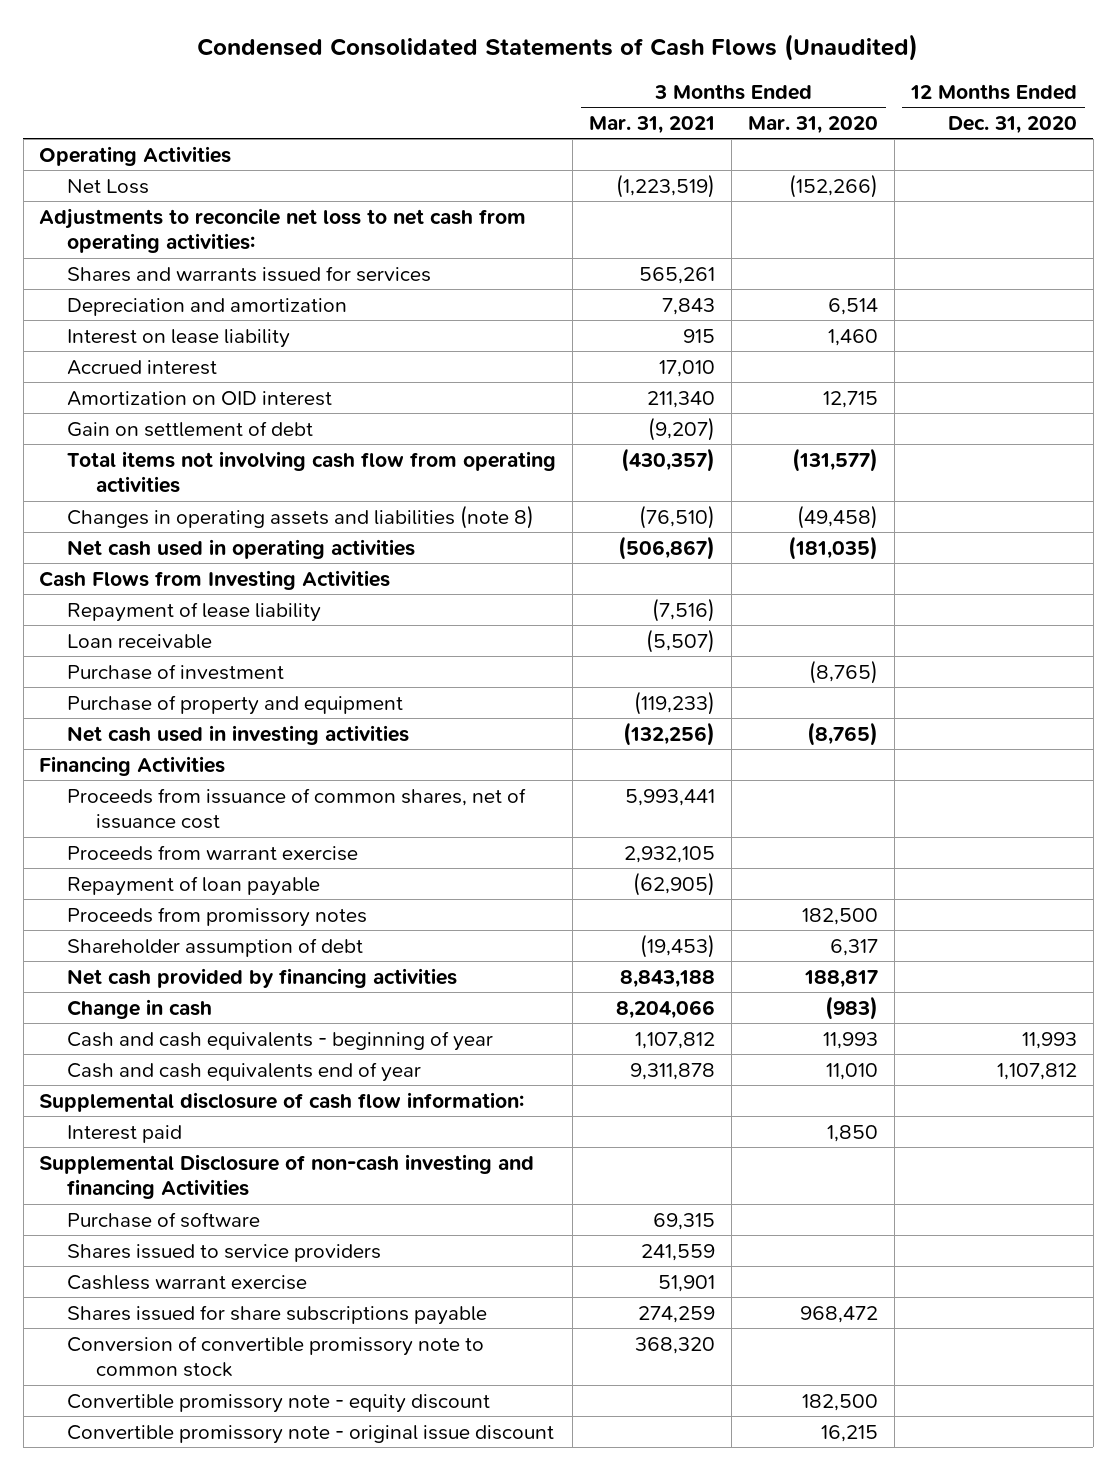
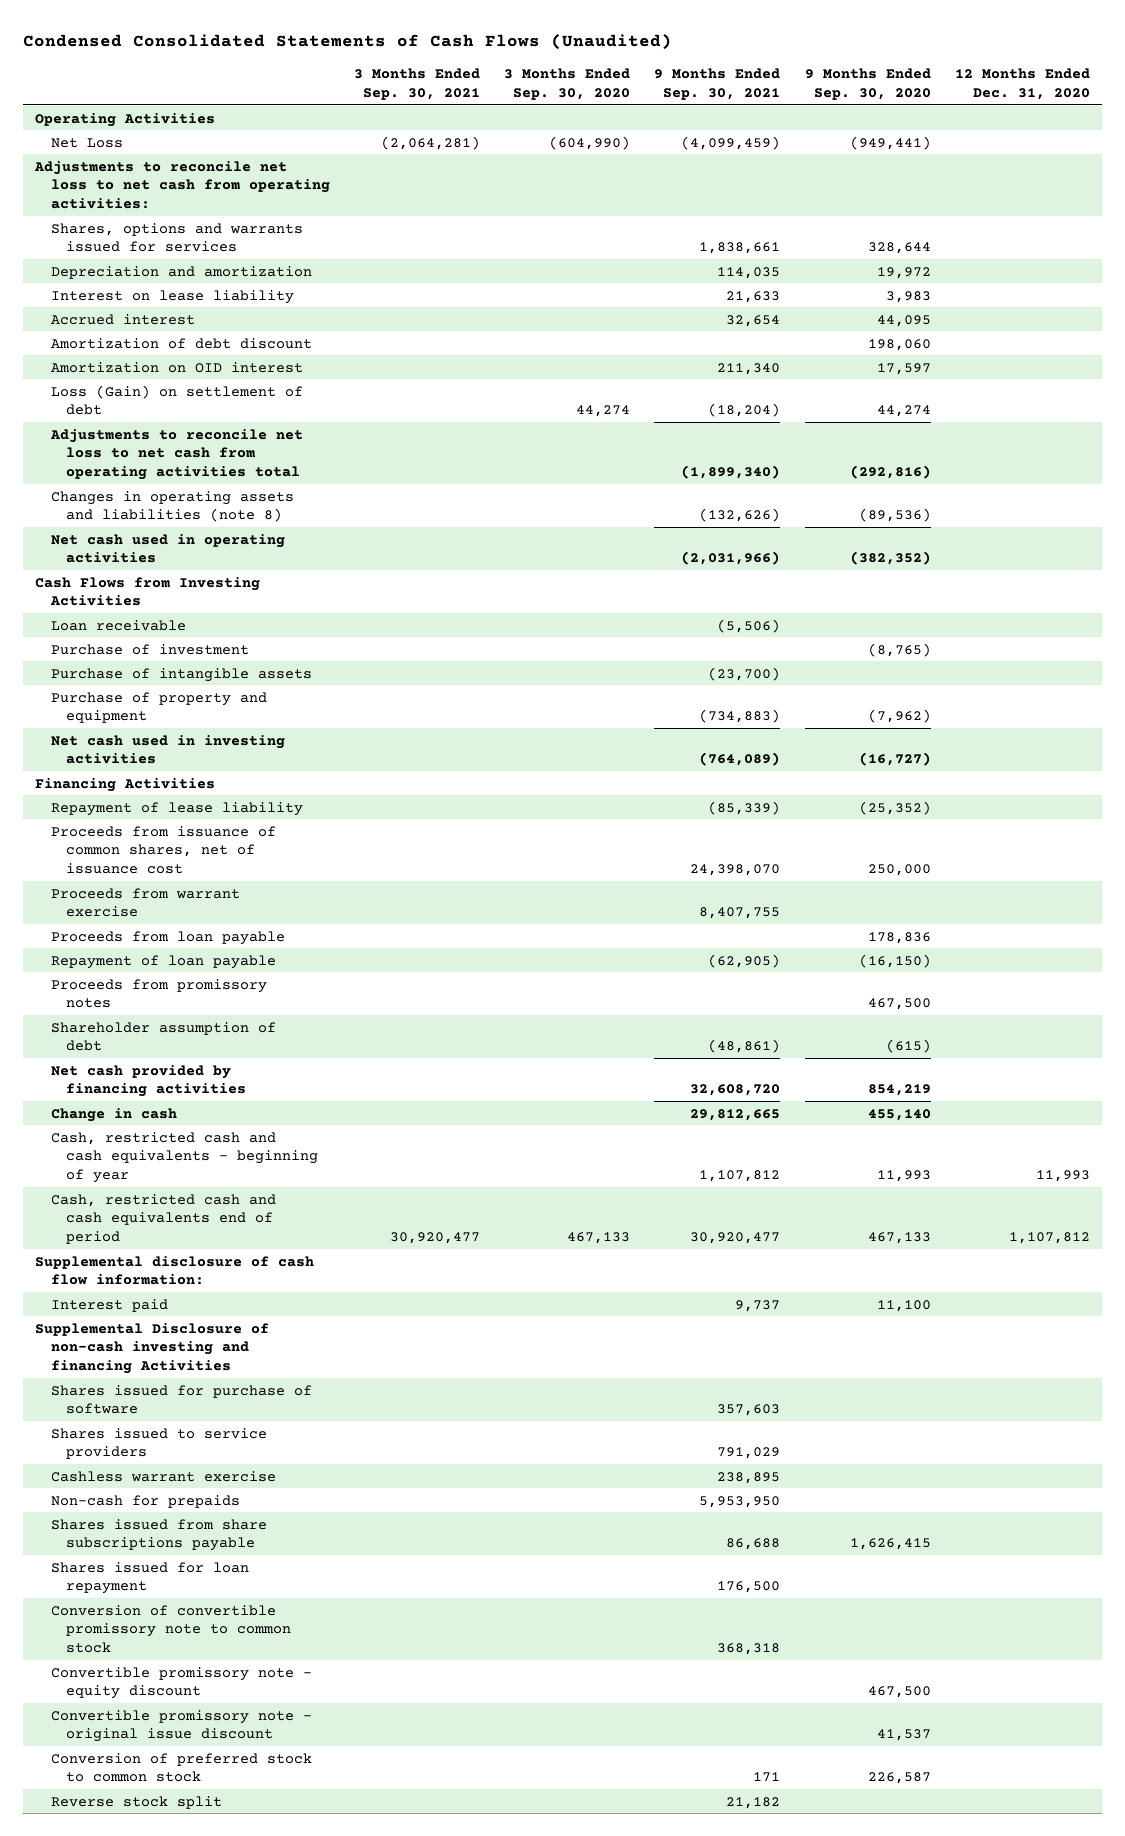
- | 3 Months Ended Mar. 31, 2021 | 3 Months Ended Mar. 31, 2020 | 12 Months Ended Dec. 31, 2020
+ | 3 Months Ended Sep. 30, 2021 | 3 Months Ended Sep. 30, 2020 | 9 Months Ended Sep. 30, 2021 | 9 Months Ended Sep. 30, 2020 | 12 Months Ended Dec. 31, 2020
- Shares and warrants issued for services | 565,261 | |
+ Shares, options and warrants issued for services | | | 1,838,661 | 328,644 |
+ Amortization of debt discount | | | | 198,060 |
- Gain on settlement of debt | (9,207) | |
- Total items not involving cash flow from operating activities | (430,357) | (131,577) |
+ Loss (Gain) on settlement of debt | | 44,274 | (18,204) | 44,274 |
+ Adjustments to reconcile net loss to net cash from operating activities total | | | (1,899,340) | (292,816) |
+ Purchase of intangible assets | | | (23,700) | |
moved down: Repayment of lease liability | | | (85,339) | (25,352) |
+ Proceeds from loan payable | | | | 178,836 |
- Cash and cash equivalents - beginning of year | 1,107,812 | 11,993 | 11,993
- Cash and cash equivalents end of year | 9,311,878 | 11,010 | 1,107,812
+ Cash, restricted cash and cash equivalents - beginning of year | | | 1,107,812 | 11,993 | 11,993
+ Cash, restricted cash and cash equivalents end of period | 30,920,477 | 467,133 | 30,920,477 | 467,133 | 1,107,812
- Purchase of software | 69,315 | |
+ Shares issued for purchase of software | | | 357,603 | |
- Shares issued for share subscriptions payable | 274,259 | 968,472 |
+ Non-cash for prepaids | | | 5,953,950 | |
+ Shares issued from share subscriptions payable | | | 86,688 | 1,626,415 |
+ Shares issued for loan repayment | | | 176,500 | |
+ Conversion of preferred stock to common stock | | | 171 | 226,587 |
+ Reverse stock split | | | 21,182 | |

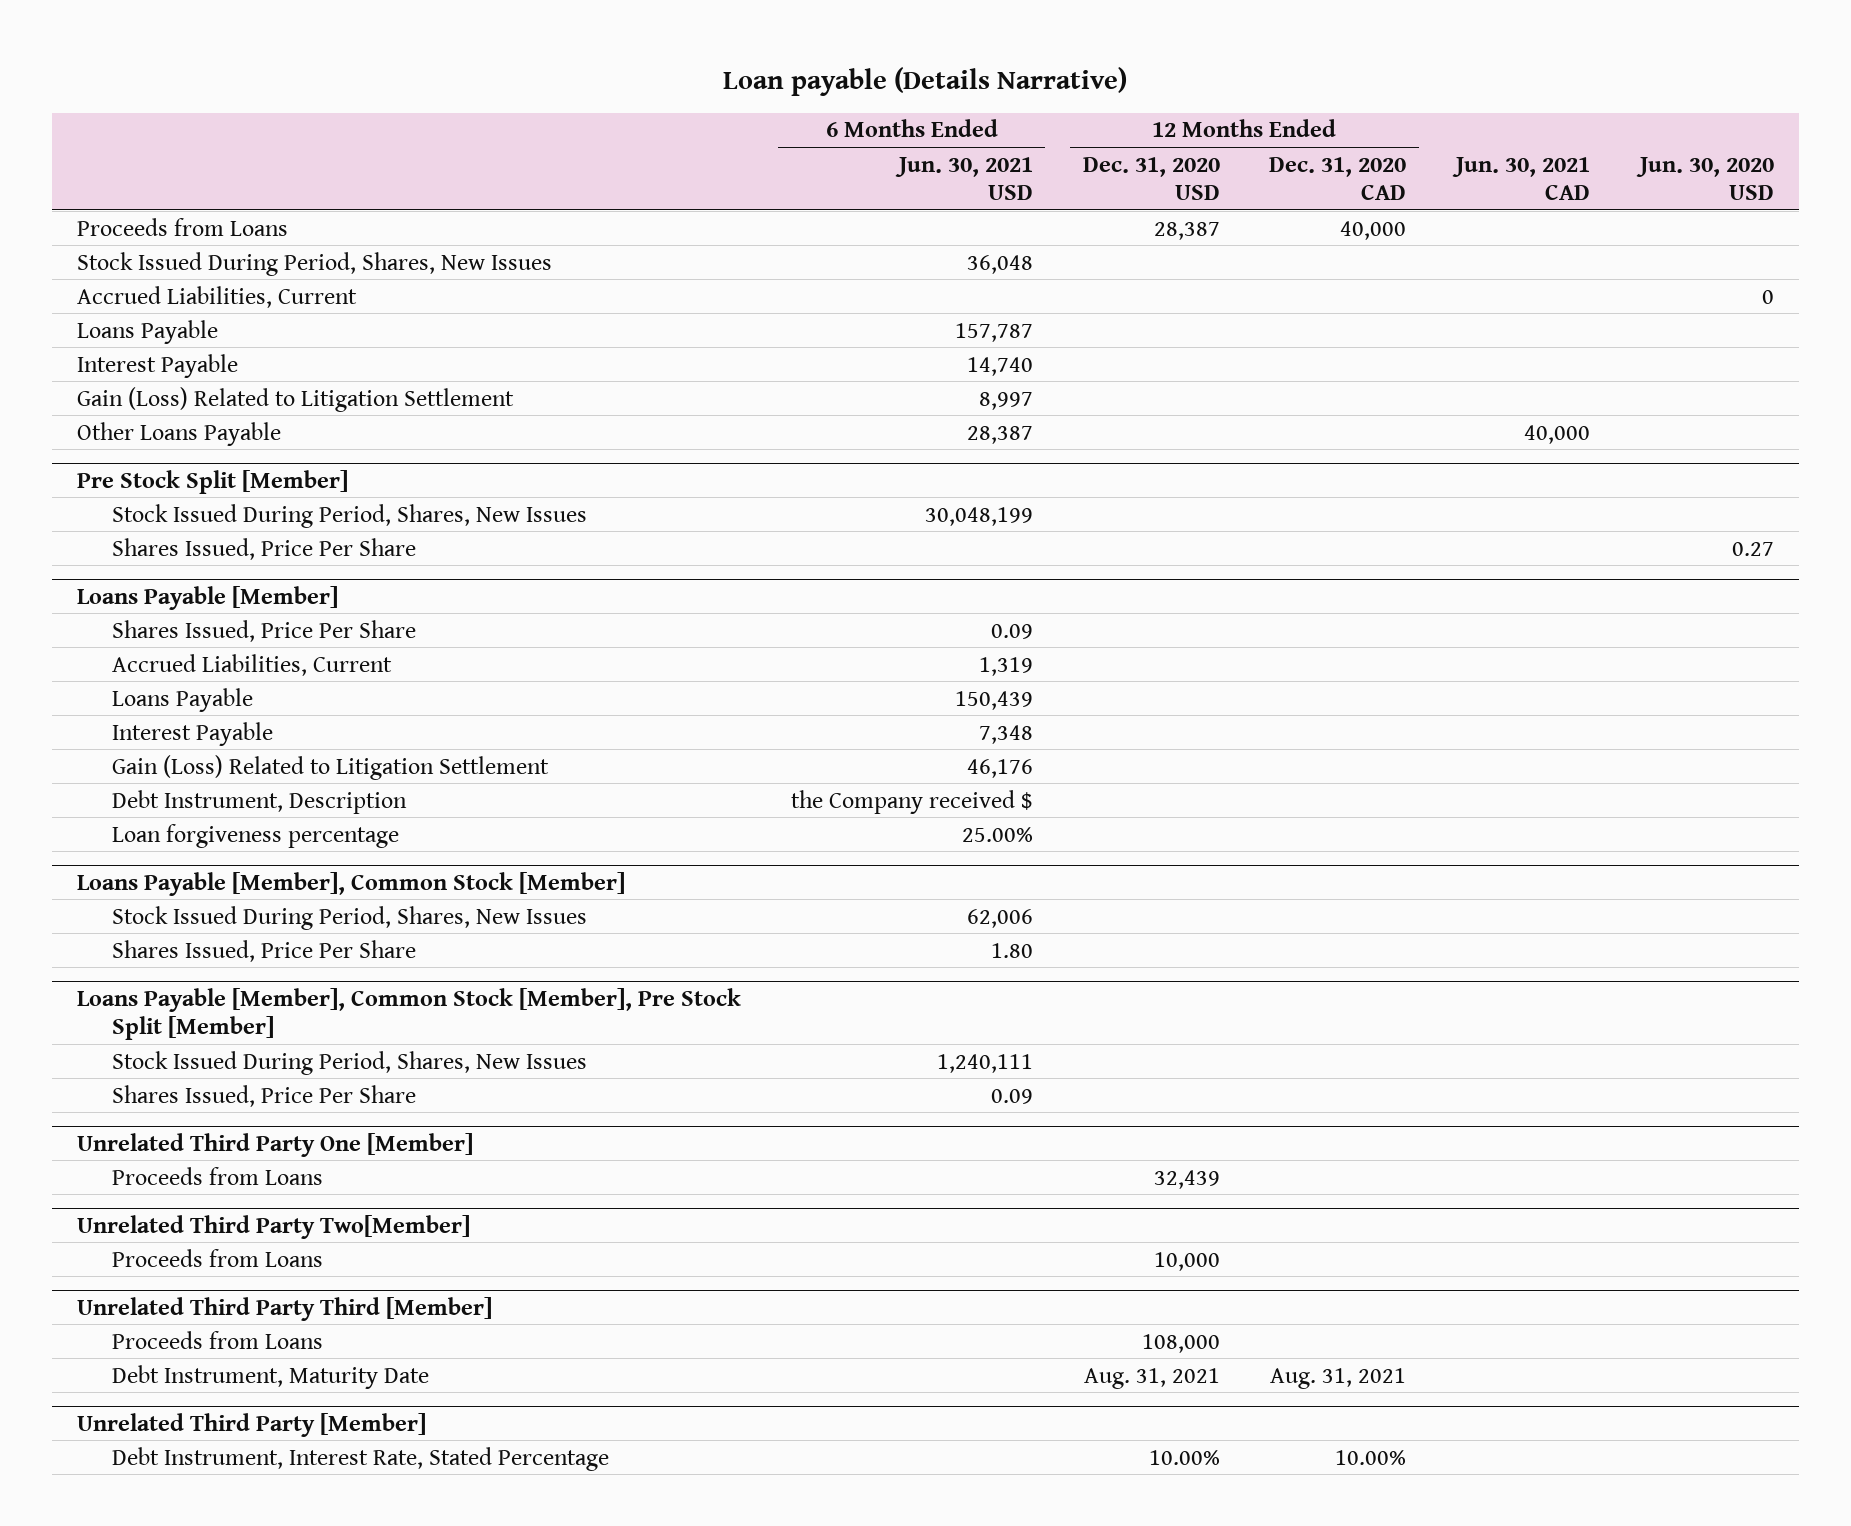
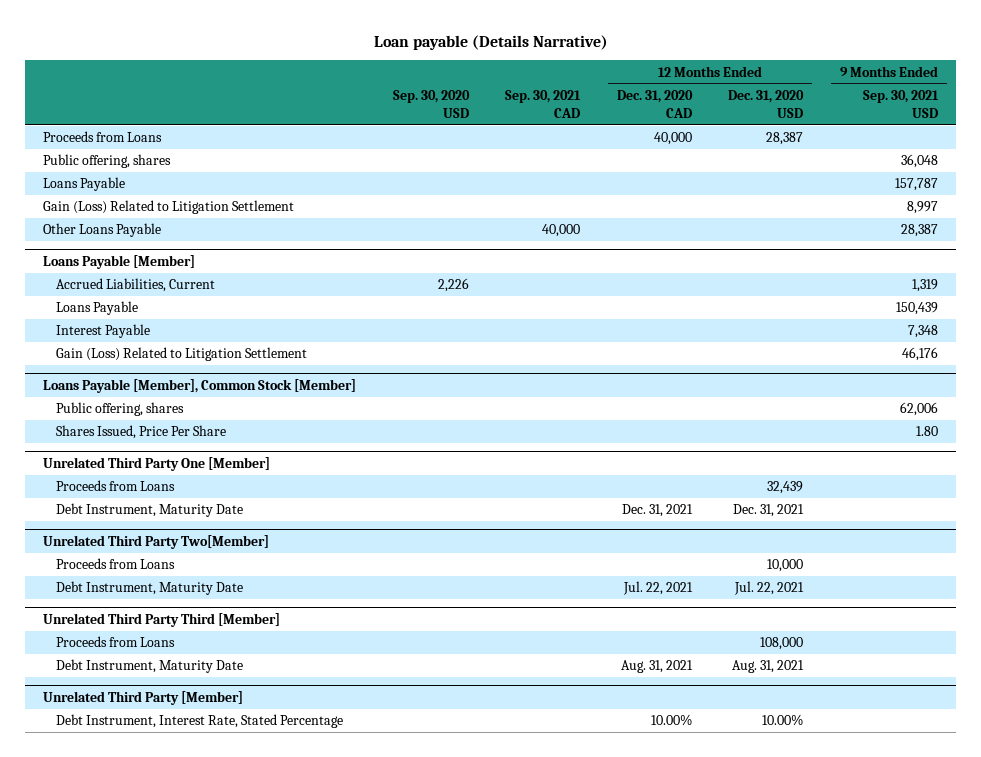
- | 6 Months Ended Jun. 30, 2021 USD | 12 Months Ended Dec. 31, 2020 USD | 12 Months Ended Dec. 31, 2020 CAD | Jun. 30, 2021 CAD | Jun. 30, 2020 USD
+ | Sep. 30, 2020 USD | Sep. 30, 2021 CAD | 12 Months Ended Dec. 31, 2020 CAD | 12 Months Ended Dec. 31, 2020 USD | 9 Months Ended Sep. 30, 2021 USD
- Stock Issued During Period, Shares, New Issues | 36,048 | | | |
- Accrued Liabilities, Current | | | | | 0
+ Public offering, shares | | | | | 36,048
- Interest Payable | 14,740 | | | |
- Pre Stock Split [Member]
- Stock Issued During Period, Shares, New Issues | 30,048,199 | | | |
- Shares Issued, Price Per Share | | | | | 0.27
@ Loans Payable [Member]
- Shares Issued, Price Per Share | 0.09 | | | |
- Debt Instrument, Description | the Company received $ | | | |
- Loan forgiveness percentage | 25.00% | | | |
@ Loans Payable [Member], Common Stock [Member]
- Stock Issued During Period, Shares, New Issues | 62,006 | | | |
+ Public offering, shares | | | | | 62,006
- Loans Payable [Member], Common Stock [Member], Pre Stock Split [Member]
- Stock Issued During Period, Shares, New Issues | 1,240,111 | | | |
- Shares Issued, Price Per Share | 0.09 | | | |
@ Unrelated Third Party One [Member]
+ Debt Instrument, Maturity Date | | | Dec. 31, 2021 | Dec. 31, 2021 |
@ Unrelated Third Party Two[Member]
+ Debt Instrument, Maturity Date | | | Jul. 22, 2021 | Jul. 22, 2021 |

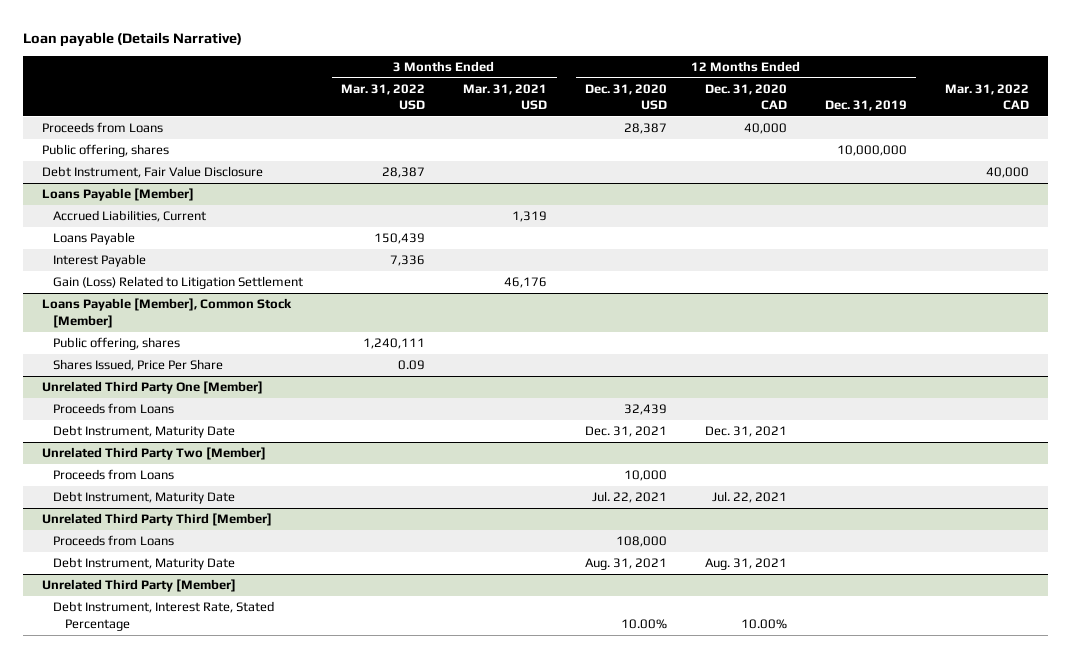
- | Sep. 30, 2020 USD | Sep. 30, 2021 CAD | 12 Months Ended Dec. 31, 2020 CAD | 12 Months Ended Dec. 31, 2020 USD | 9 Months Ended Sep. 30, 2021 USD
+ | 3 Months Ended Mar. 31, 2022 USD | 3 Months Ended Mar. 31, 2021 USD | 12 Months Ended Dec. 31, 2020 USD | 12 Months Ended Dec. 31, 2020 CAD | 12 Months Ended Dec. 31, 2019 | Mar. 31, 2022 CAD
- Loans Payable | | | | | 157,787
- Gain (Loss) Related to Litigation Settlement | | | | | 8,997
- Other Loans Payable | | 40,000 | | | 28,387
+ Debt Instrument, Fair Value Disclosure | 28,387 | | | | | 40,000
- Unrelated Third Party Two[Member]
+ Unrelated Third Party Two [Member]

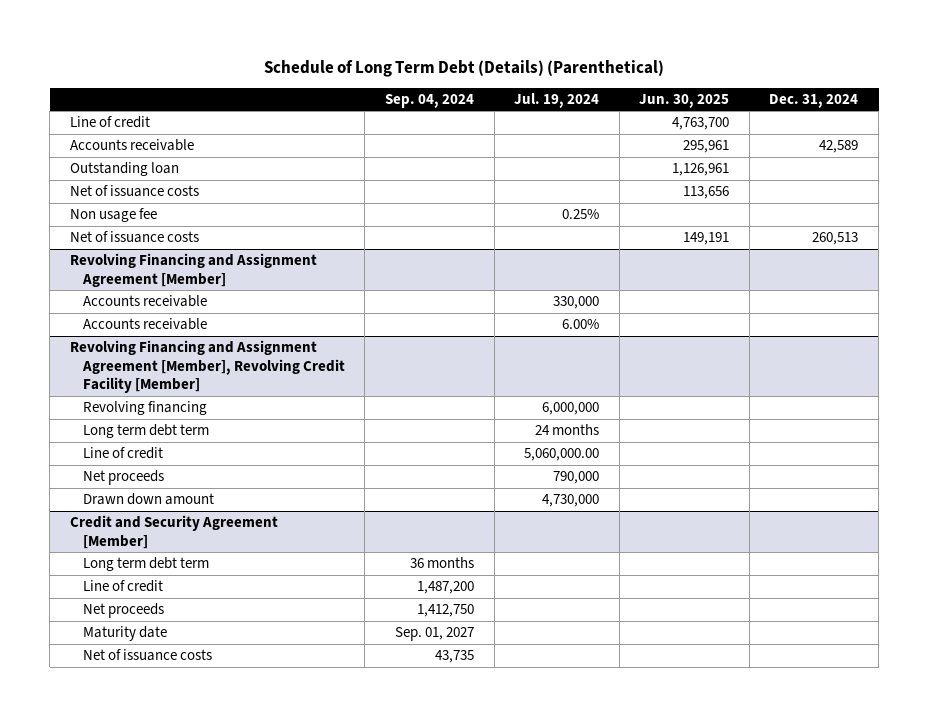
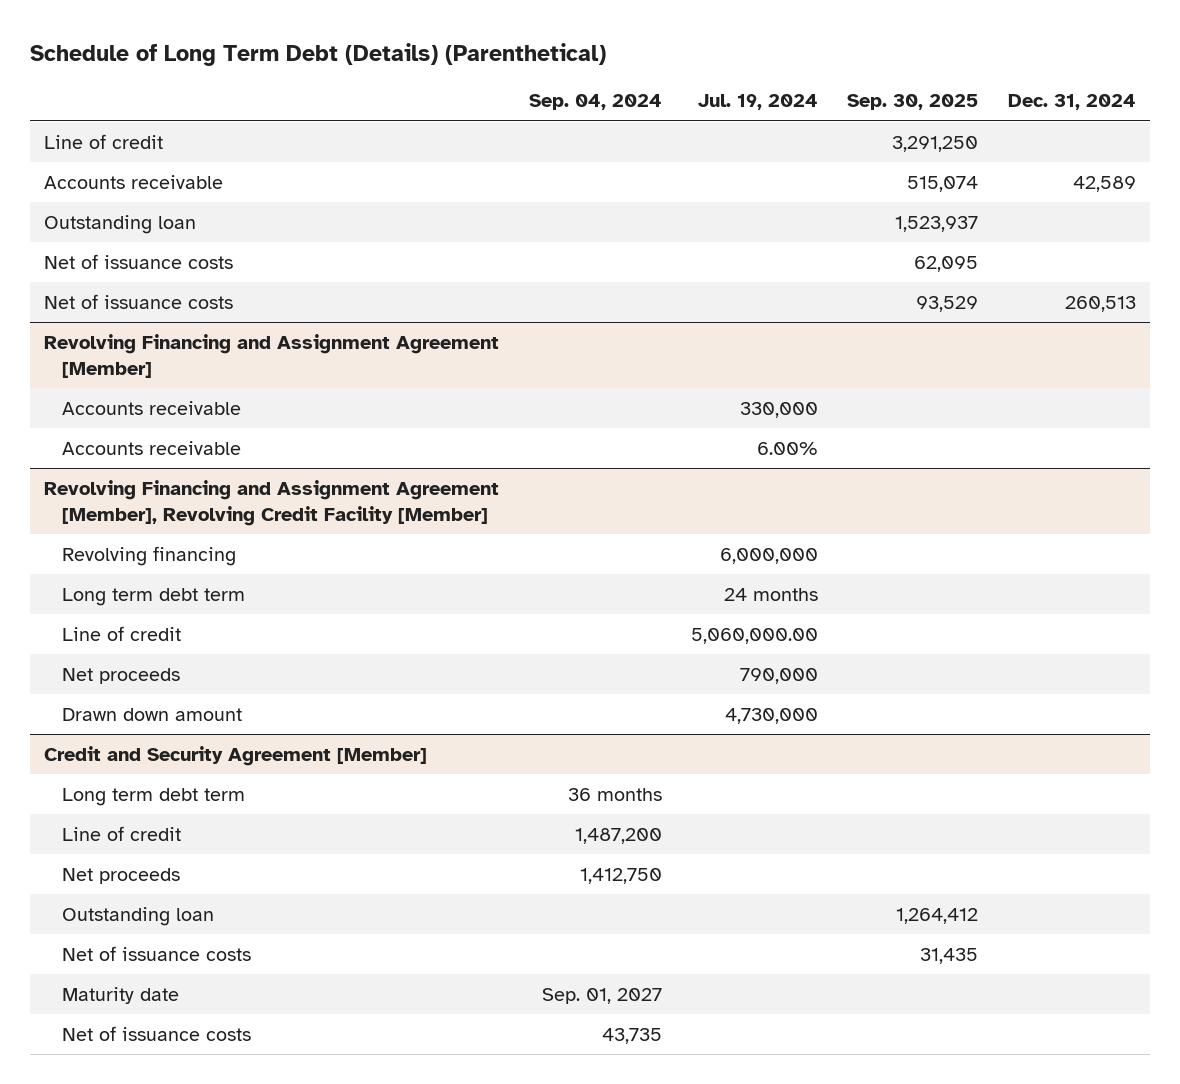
- | Sep. 04, 2024 | Jul. 19, 2024 | Jun. 30, 2025 | Dec. 31, 2024
+ | Sep. 04, 2024 | Jul. 19, 2024 | Sep. 30, 2025 | Dec. 31, 2024
- Non usage fee | | 0.25% | |
@ Credit and Security Agreement [Member]
+ Outstanding loan | | | 1,264,412 |
+ Net of issuance costs | | | 31,435 |

